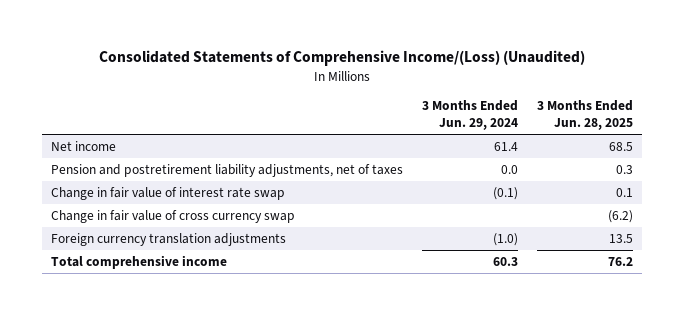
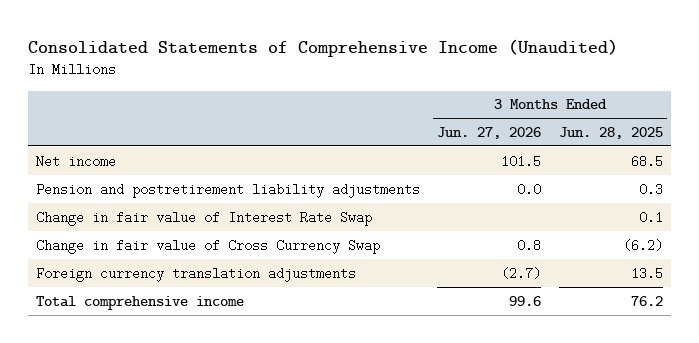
- Consolidated Statements of Comprehensive Income/(Loss) (Unaudited)
+ Consolidated Statements of Comprehensive Income (Unaudited)
- | 3 Months Ended Jun. 29, 2024 | 3 Months Ended Jun. 28, 2025
+ | 3 Months Ended Jun. 27, 2026 | 3 Months Ended Jun. 28, 2025
- Pension and postretirement liability adjustments, net of taxes | 0.0 | 0.3
- Change in fair value of interest rate swap | (0.1) | 0.1
- Change in fair value of cross currency swap | | (6.2)
+ Pension and postretirement liability adjustments | 0.0 | 0.3
+ Change in fair value of Interest Rate Swap | | 0.1
+ Change in fair value of Cross Currency Swap | 0.8 | (6.2)

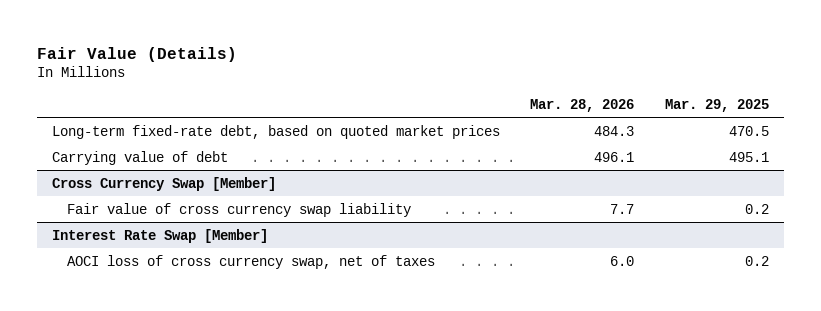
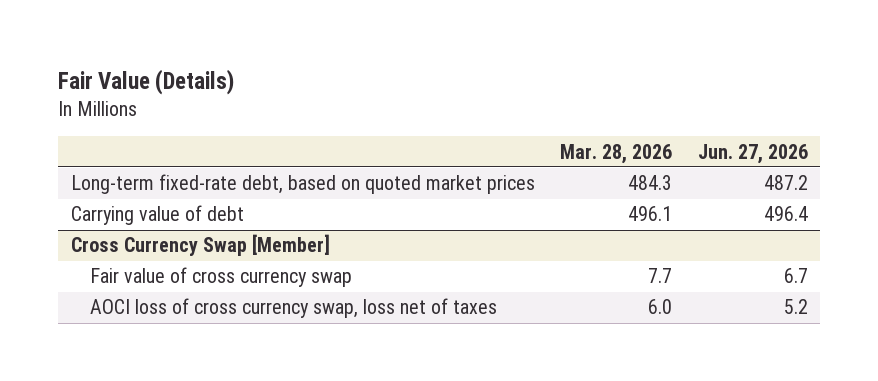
- | Mar. 28, 2026 | Mar. 29, 2025
+ | Mar. 28, 2026 | Jun. 27, 2026
@ Cross Currency Swap [Member]
- Fair value of cross currency swap liability | 7.7 | 0.2
- Interest Rate Swap [Member]
- AOCI loss of cross currency swap, net of taxes | 6.0 | 0.2
@ Cross Currency Swap [Member]
+ Fair value of cross currency swap | 7.7 | 6.7
+ AOCI loss of cross currency swap, loss net of taxes | 6.0 | 5.2

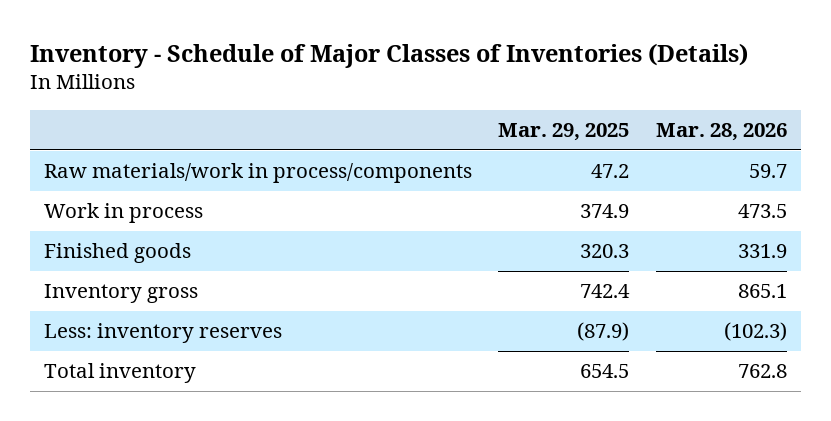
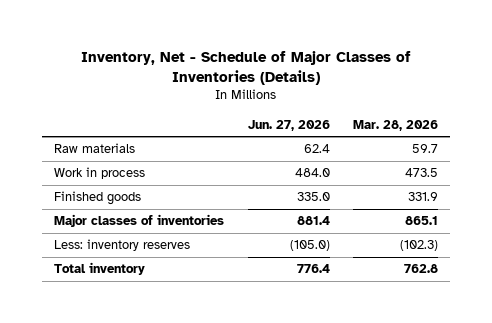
- Inventory - Schedule of Major Classes of Inventories (Details)
+ Inventory, Net - Schedule of Major Classes of Inventories (Details)
- | Mar. 29, 2025 | Mar. 28, 2026
+ | Jun. 27, 2026 | Mar. 28, 2026
- Raw materials/work in process/components | 47.2 | 59.7
+ Raw materials | 62.4 | 59.7
- Inventory gross | 742.4 | 865.1
+ Major classes of inventories | 881.4 | 865.1

